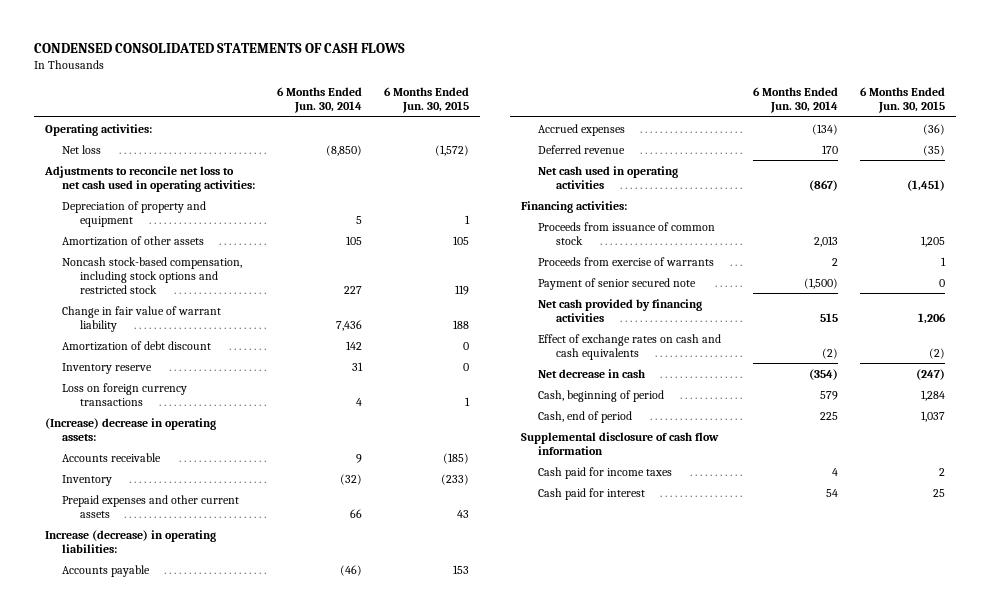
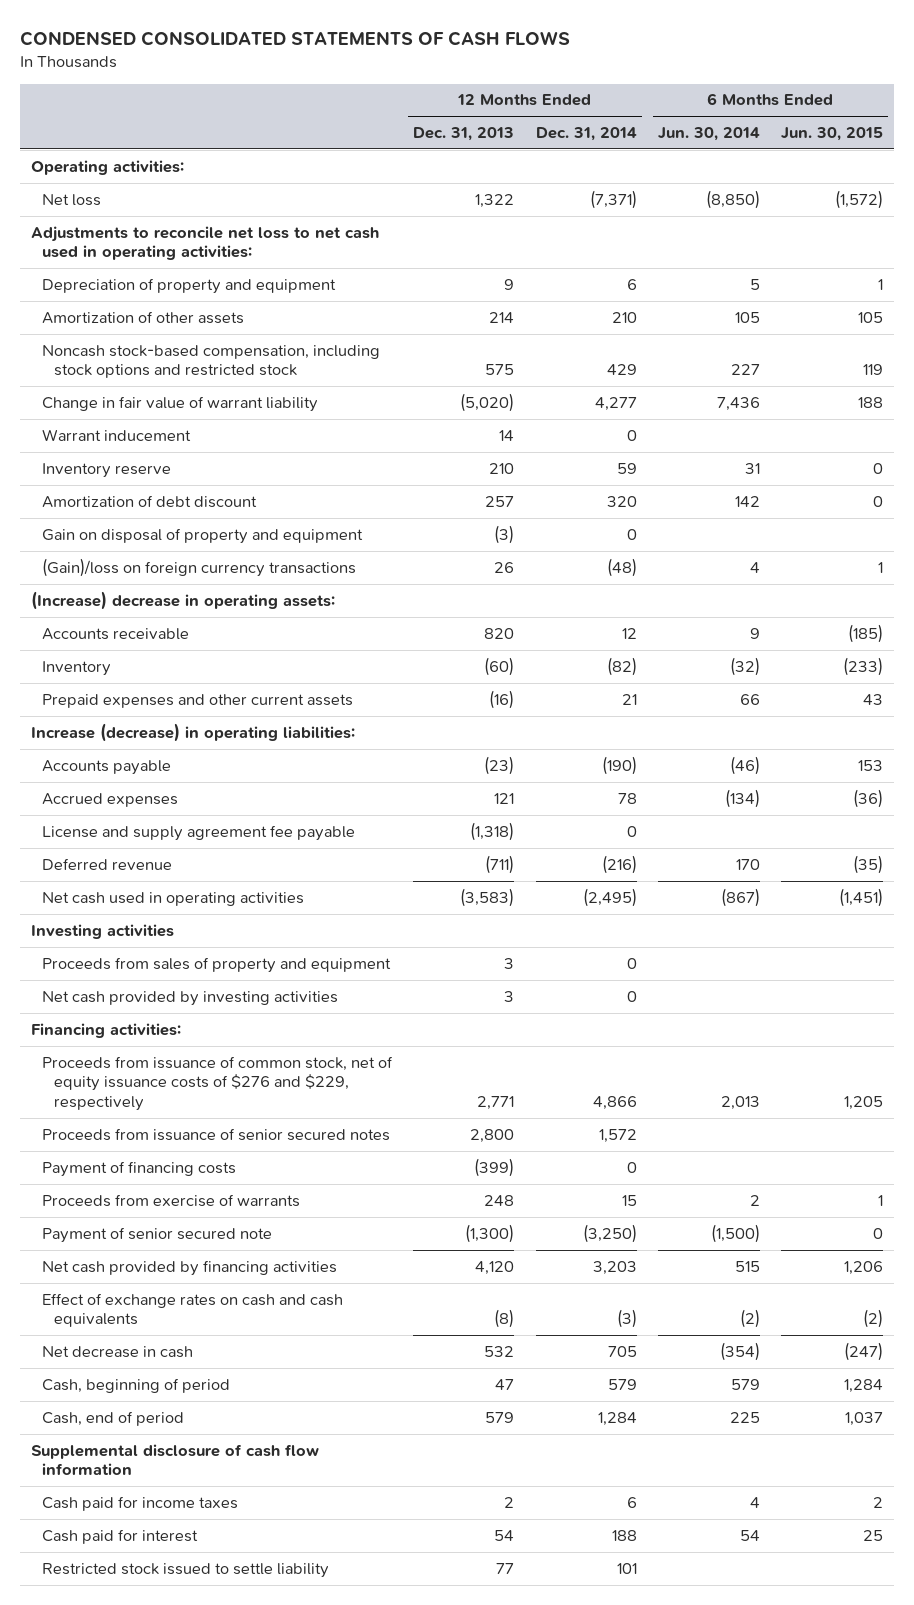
- | 6 Months Ended Jun. 30, 2014 | 6 Months Ended Jun. 30, 2015
+ | 12 Months Ended Dec. 31, 2013 | 12 Months Ended Dec. 31, 2014 | 6 Months Ended Jun. 30, 2014 | 6 Months Ended Jun. 30, 2015
+ Warrant inducement | 14 | 0 | |
- Loss on foreign currency transactions | 4 | 1
moved down: Amortization of debt discount | 257 | 320 | 142 | 0
+ Gain on disposal of property and equipment | (3) | 0 | |
+ (Gain)/loss on foreign currency transactions | 26 | (48) | 4 | 1
+ License and supply agreement fee payable | (1,318) | 0 | |
+ Investing activities
+ Proceeds from sales of property and equipment | 3 | 0 | |
+ Net cash provided by investing activities | 3 | 0 | |
- Proceeds from issuance of common stock | 2,013 | 1,205
+ Proceeds from issuance of common stock, net of equity issuance costs of $276 and $229, respectively | 2,771 | 4,866 | 2,013 | 1,205
+ Proceeds from issuance of senior secured notes | 2,800 | 1,572 | |
+ Payment of financing costs | (399) | 0 | |
+ Restricted stock issued to settle liability | 77 | 101 | |

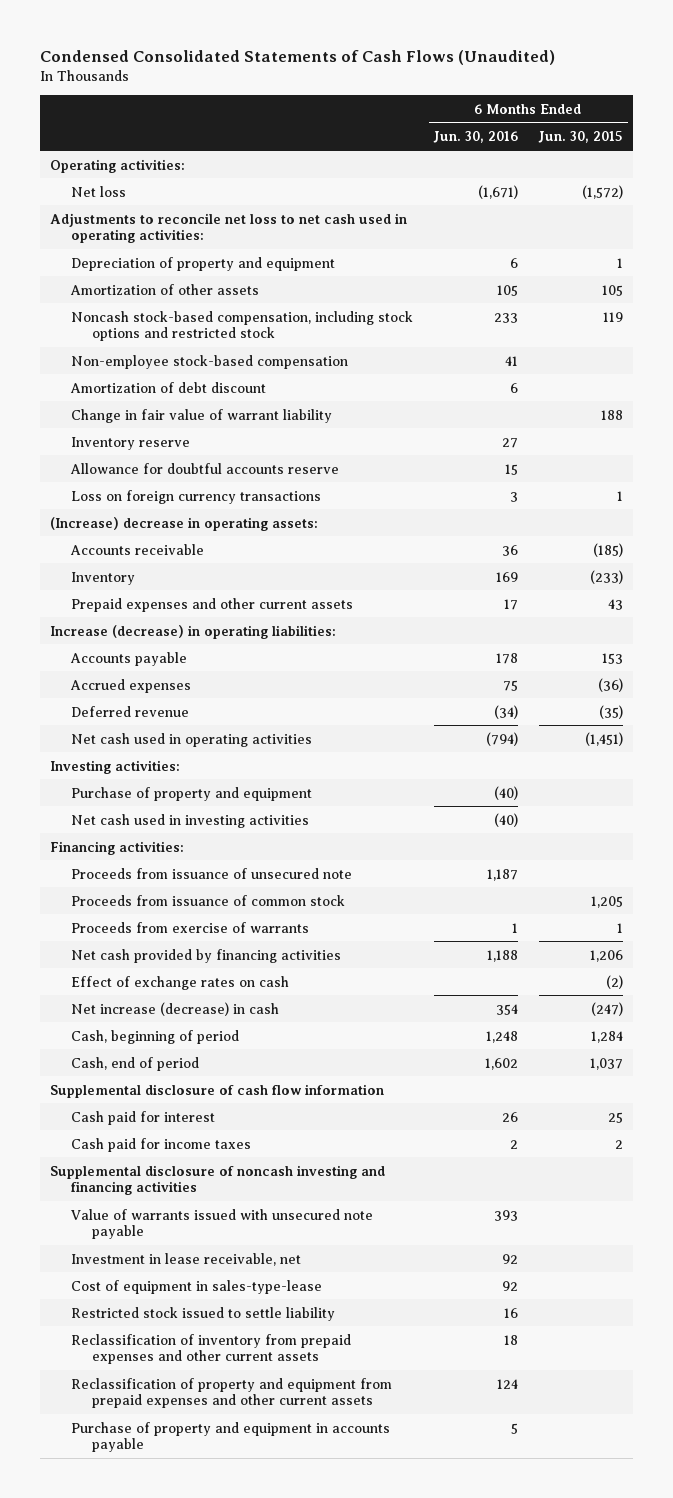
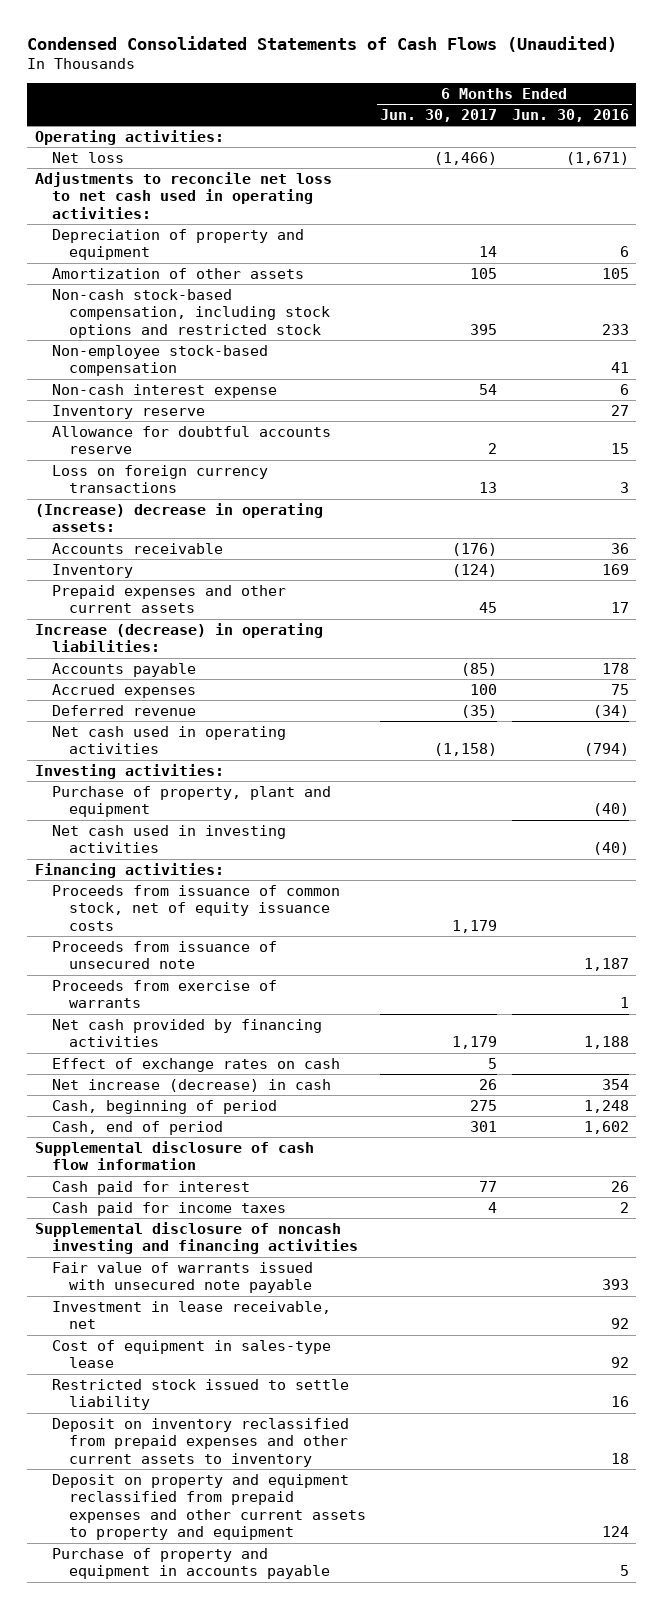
- | 6 Months Ended Jun. 30, 2016 | 6 Months Ended Jun. 30, 2015
+ | 6 Months Ended Jun. 30, 2017 | 6 Months Ended Jun. 30, 2016
- Noncash stock-based compensation, including stock options and restricted stock | 233 | 119
+ Non-cash stock-based compensation, including stock options and restricted stock | 395 | 233
- Amortization of debt discount | 6 |
- Change in fair value of warrant liability | | 188
+ Non-cash interest expense | 54 | 6
- Purchase of property and equipment | (40) |
+ Purchase of property, plant and equipment | | (40)
+ Proceeds from issuance of common stock, net of equity issuance costs | 1,179 |
- Proceeds from issuance of common stock | | 1,205
- Value of warrants issued with unsecured note payable | 393 |
+ Fair value of warrants issued with unsecured note payable | | 393
- Cost of equipment in sales-type-lease | 92 |
+ Cost of equipment in sales-type lease | | 92
- Reclassification of inventory from prepaid expenses and other current assets | 18 |
- Reclassification of property and equipment from prepaid expenses and other current assets | 124 |
+ Deposit on inventory reclassified from prepaid expenses and other current assets to inventory | | 18
+ Deposit on property and equipment reclassified from prepaid expenses and other current assets to property and equipment | | 124

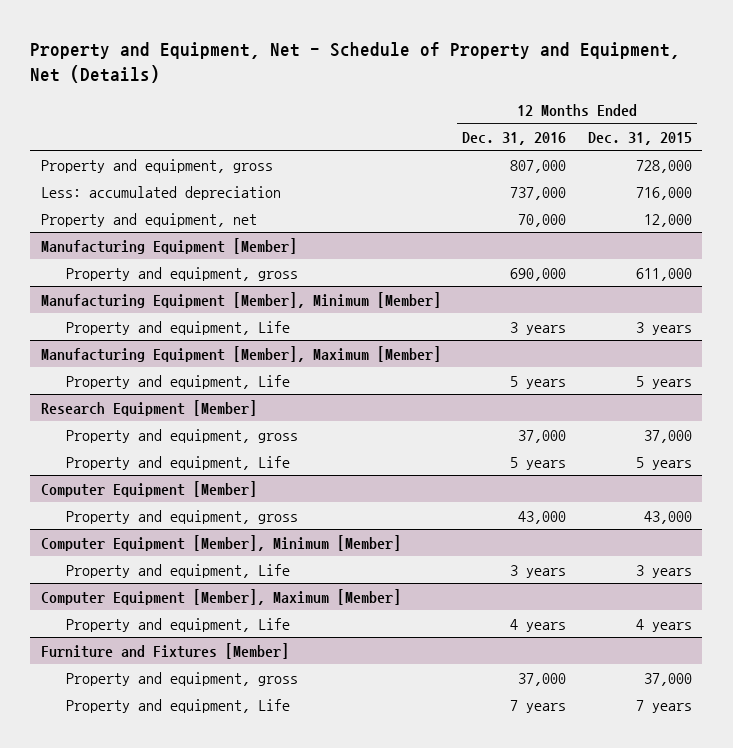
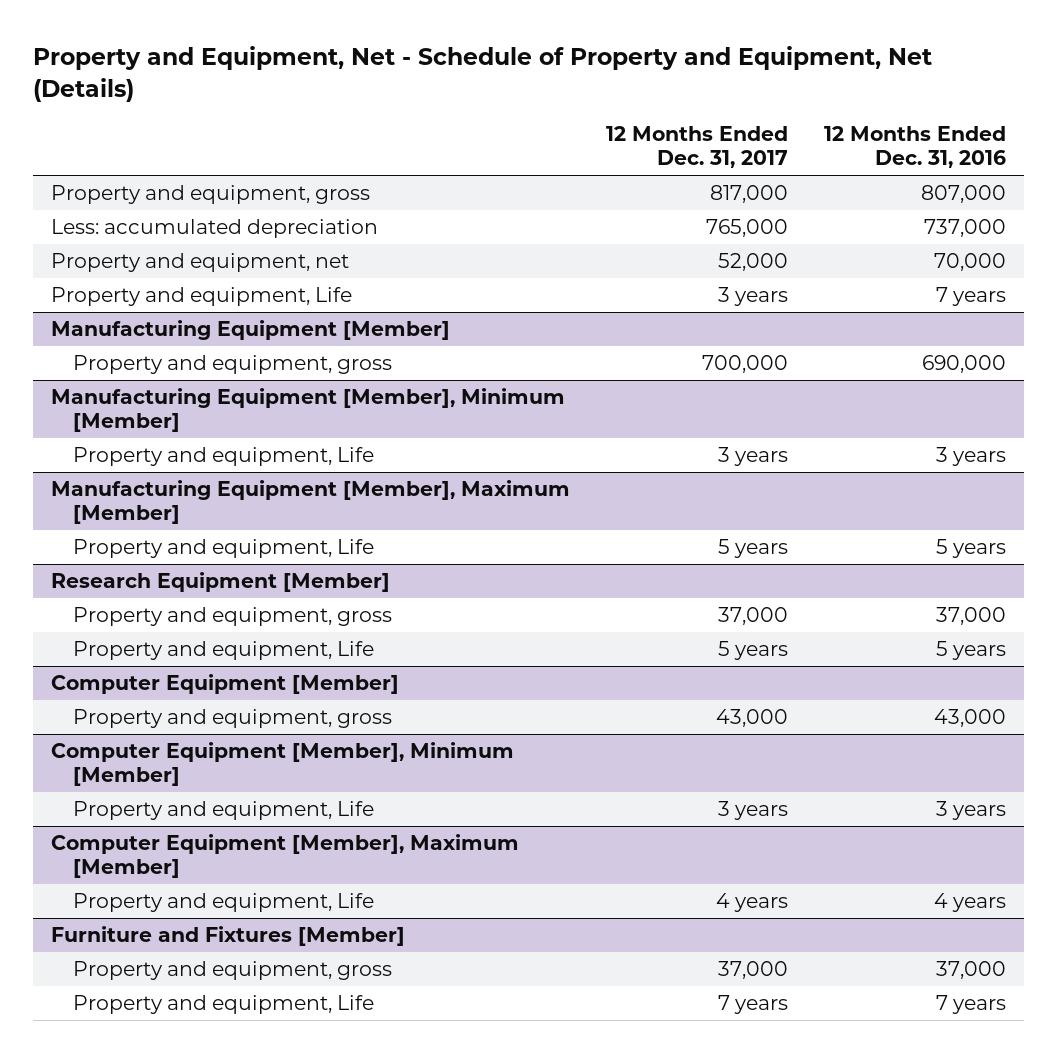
- | 12 Months Ended Dec. 31, 2016 | 12 Months Ended Dec. 31, 2015
+ | 12 Months Ended Dec. 31, 2017 | 12 Months Ended Dec. 31, 2016
+ Property and equipment, Life | 3 years | 7 years

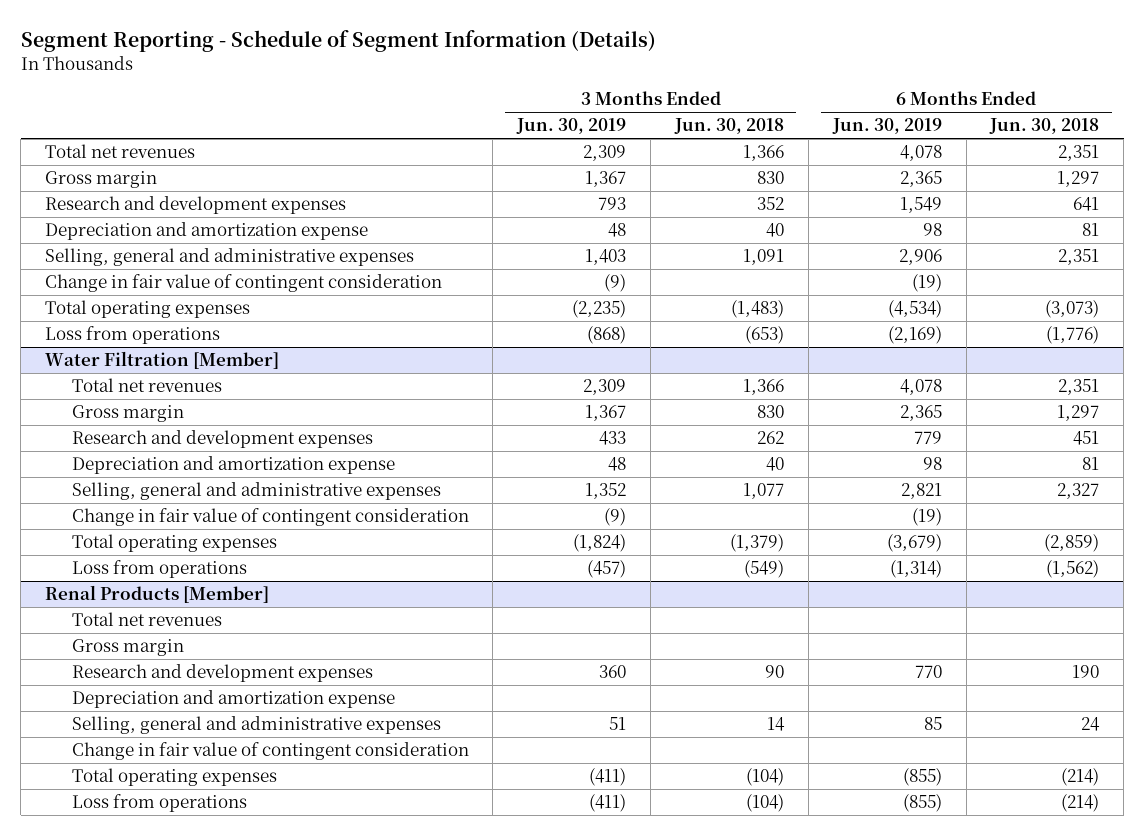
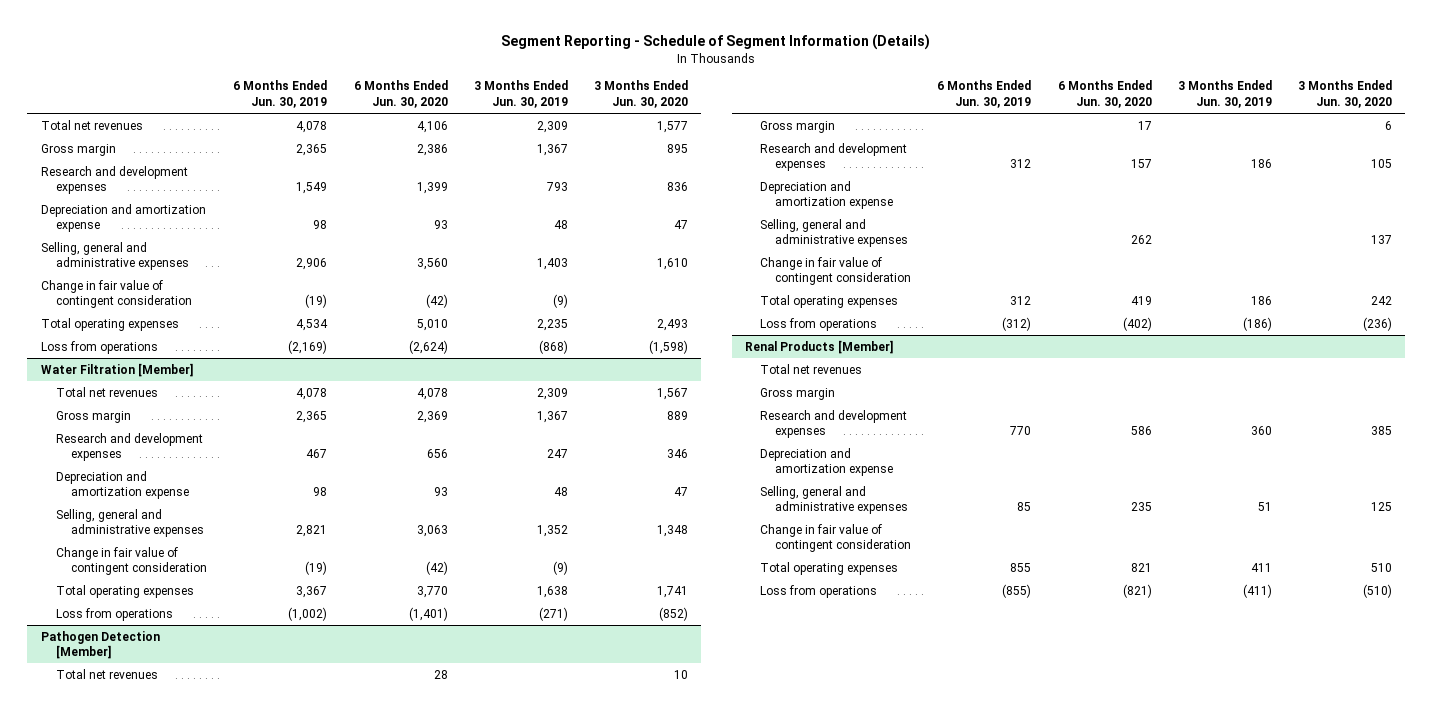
- | 3 Months Ended Jun. 30, 2019 | 3 Months Ended Jun. 30, 2018 | 6 Months Ended Jun. 30, 2019 | 6 Months Ended Jun. 30, 2018
+ | 6 Months Ended Jun. 30, 2019 | 6 Months Ended Jun. 30, 2020 | 3 Months Ended Jun. 30, 2019 | 3 Months Ended Jun. 30, 2020
- Total operating expenses | (2,235) | (1,483) | (4,534) | (3,073)
+ Total operating expenses | 4,534 | 5,010 | 2,235 | 2,493
@ Water Filtration [Member]
- Research and development expenses | 433 | 262 | 779 | 451
+ Research and development expenses | 467 | 656 | 247 | 346
- Total operating expenses | (1,824) | (1,379) | (3,679) | (2,859)
- Loss from operations | (457) | (549) | (1,314) | (1,562)
+ Total operating expenses | 3,367 | 3,770 | 1,638 | 1,741
+ Loss from operations | (1,002) | (1,401) | (271) | (852)
+ Pathogen Detection [Member]
+ Total net revenues | | 28 | | 10
+ Gross margin | | 17 | | 6
+ Research and development expenses | 312 | 157 | 186 | 105
+ Depreciation and amortization expense
+ Selling, general and administrative expenses | | 262 | | 137
+ Change in fair value of contingent consideration
+ Total operating expenses | 312 | 419 | 186 | 242
+ Loss from operations | (312) | (402) | (186) | (236)
@ Renal Products [Member]
- Total operating expenses | (411) | (104) | (855) | (214)
+ Total operating expenses | 855 | 821 | 411 | 510

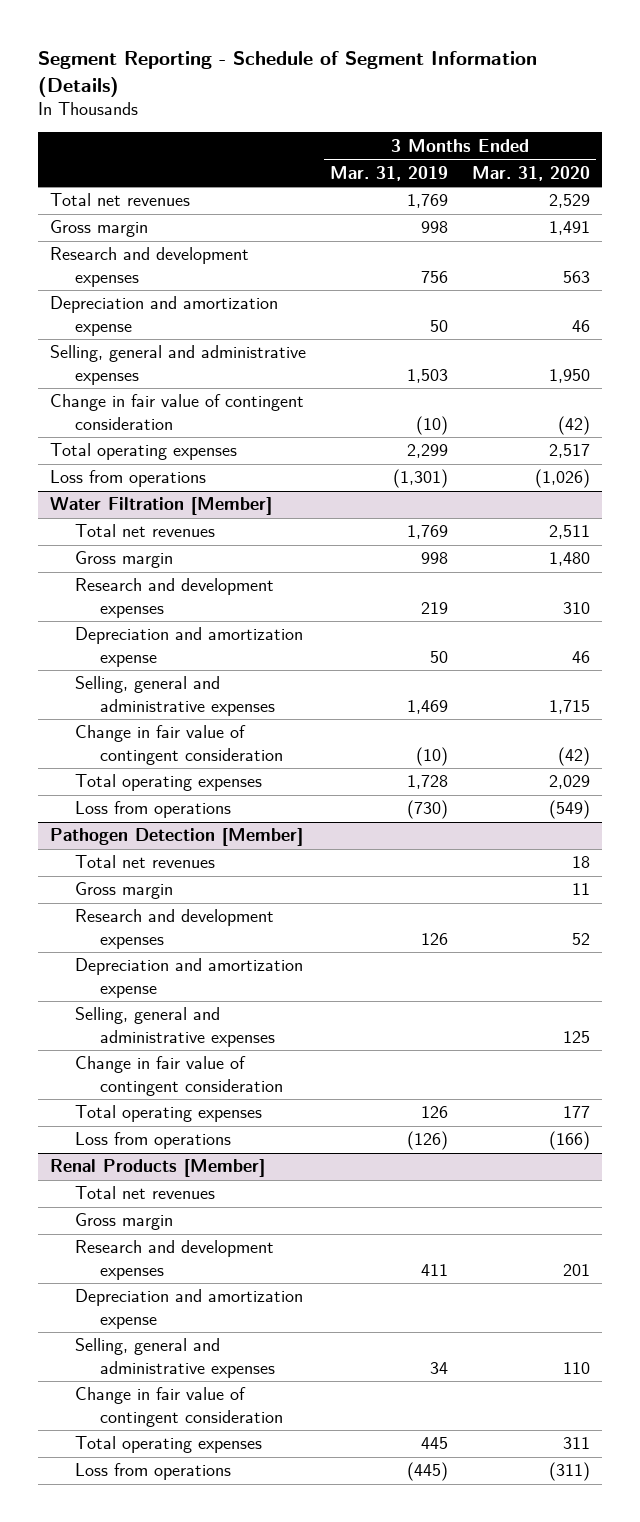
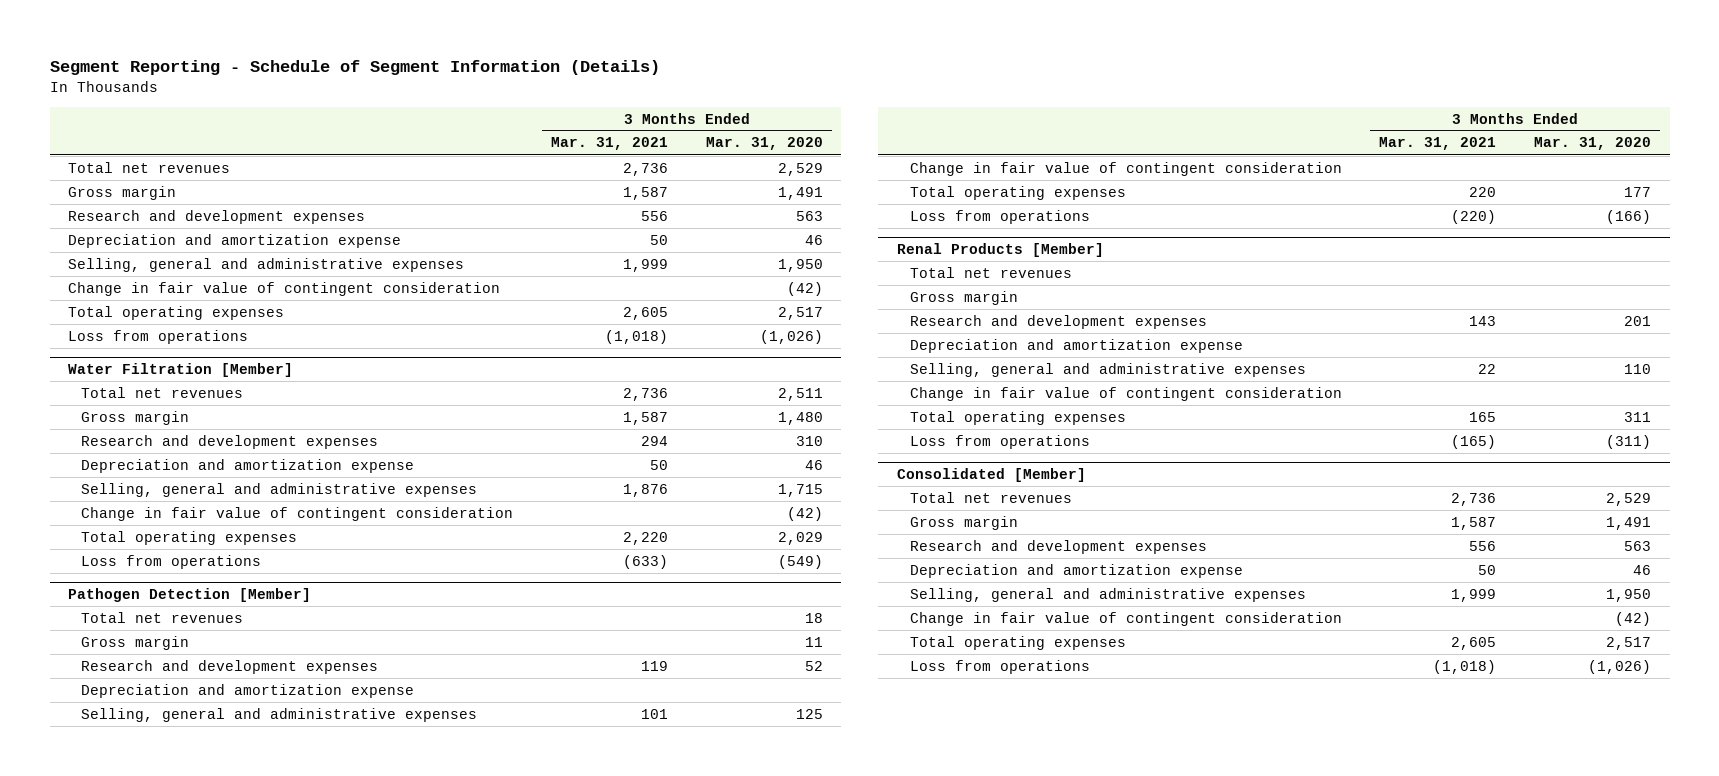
- | 3 Months Ended Mar. 31, 2019 | 3 Months Ended Mar. 31, 2020
+ | 3 Months Ended Mar. 31, 2021 | 3 Months Ended Mar. 31, 2020
+ Consolidated [Member]
+ Total net revenues | 2,736 | 2,529
+ Gross margin | 1,587 | 1,491
+ Research and development expenses | 556 | 563
+ Depreciation and amortization expense | 50 | 46
+ Selling, general and administrative expenses | 1,999 | 1,950
+ Change in fair value of contingent consideration | | (42)
+ Total operating expenses | 2,605 | 2,517
+ Loss from operations | (1,018) | (1,026)

